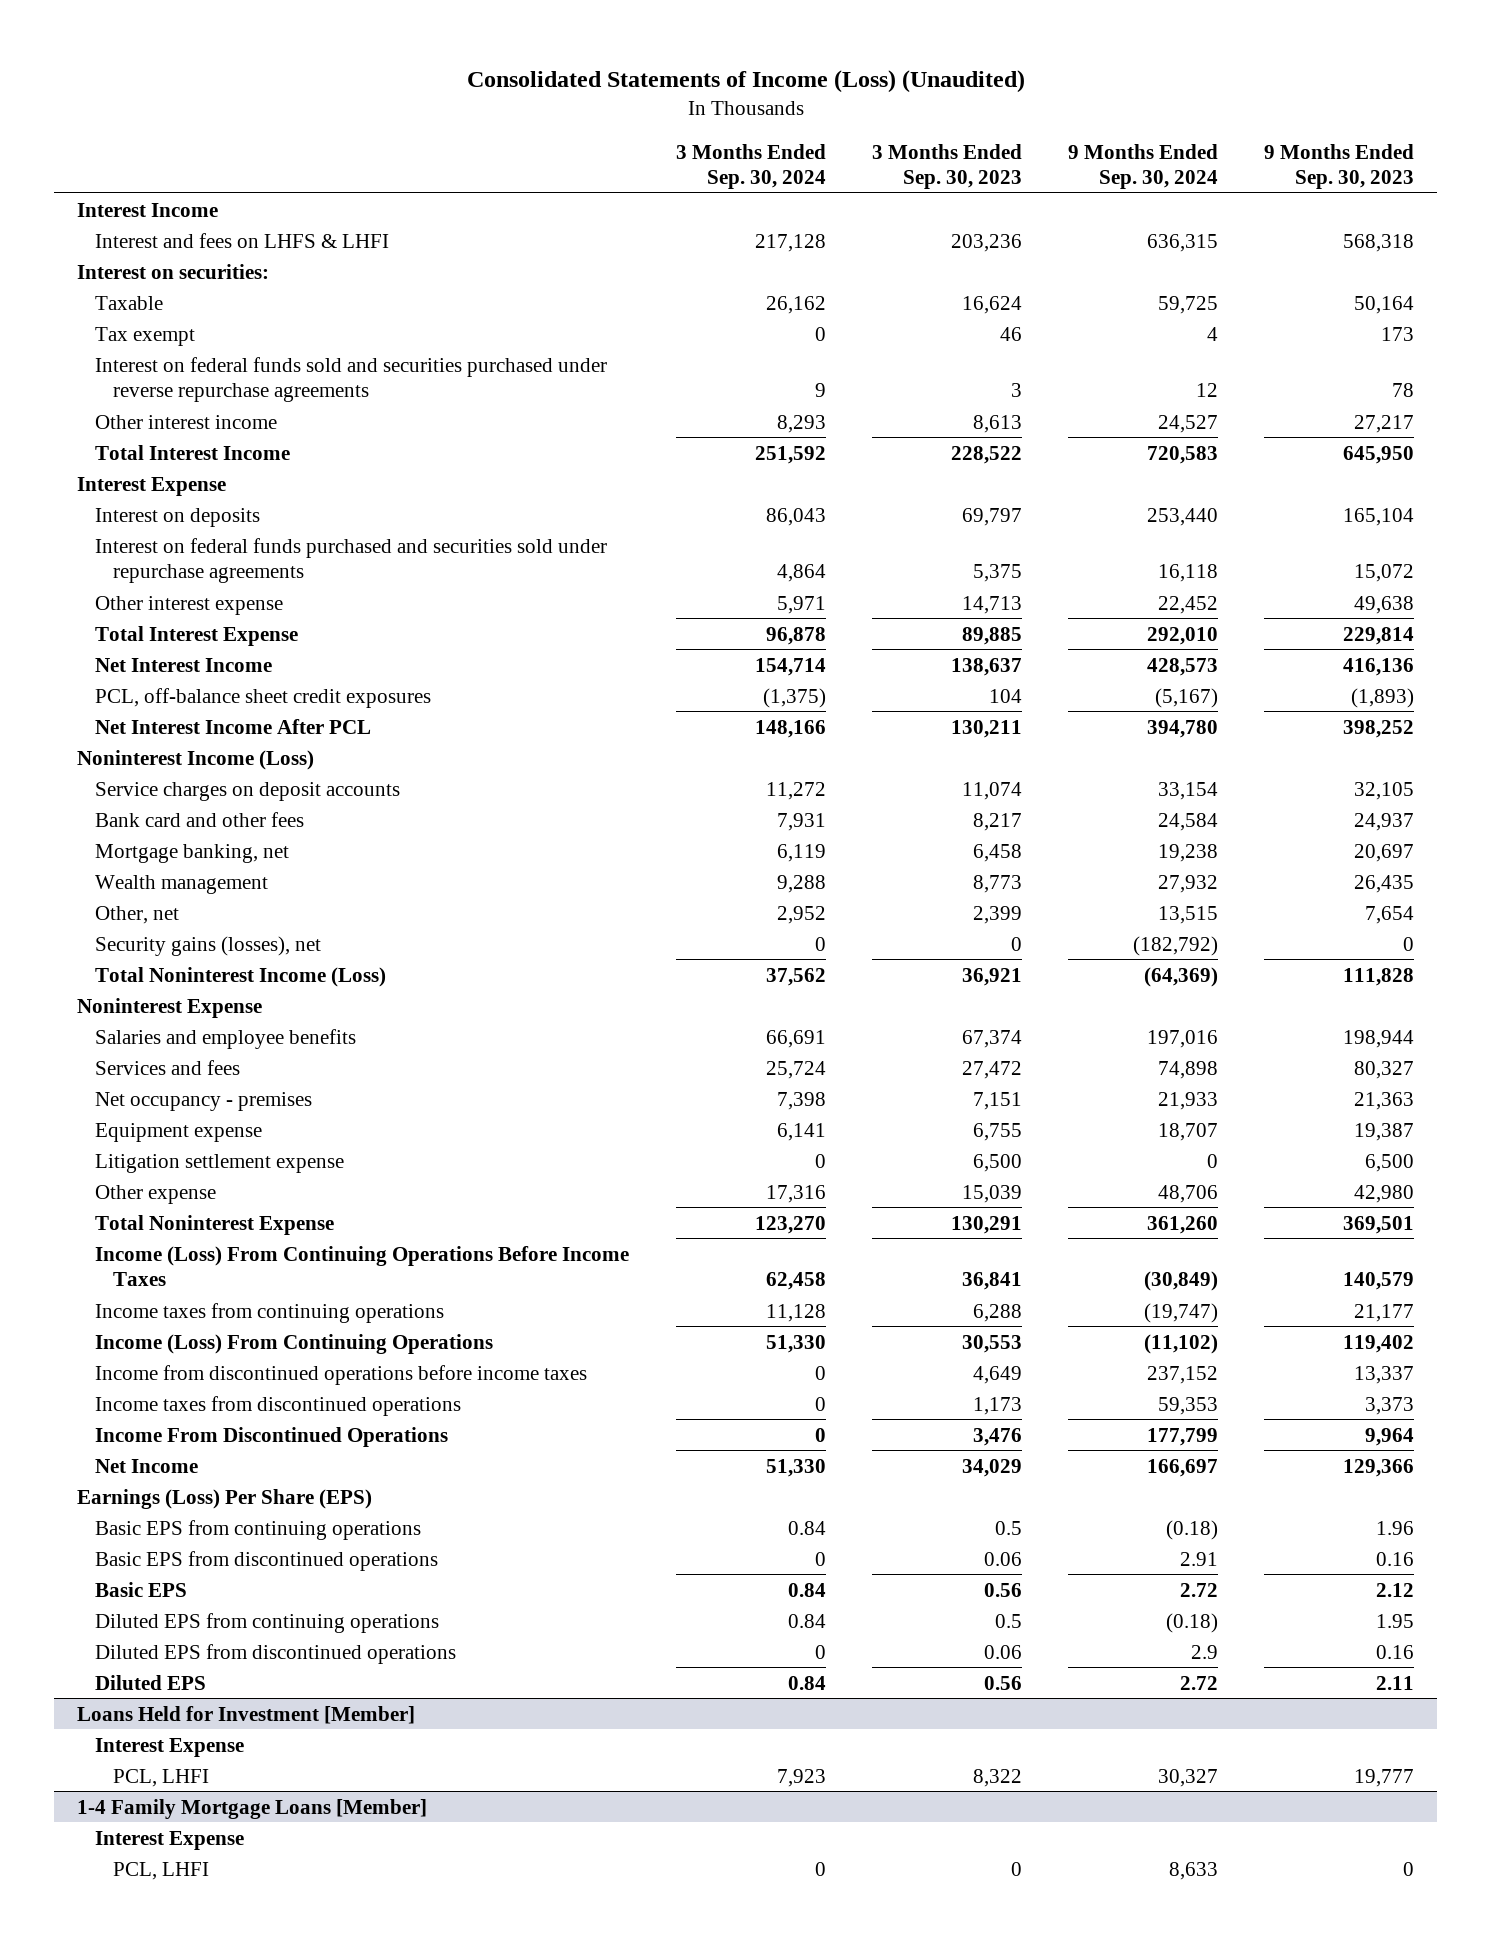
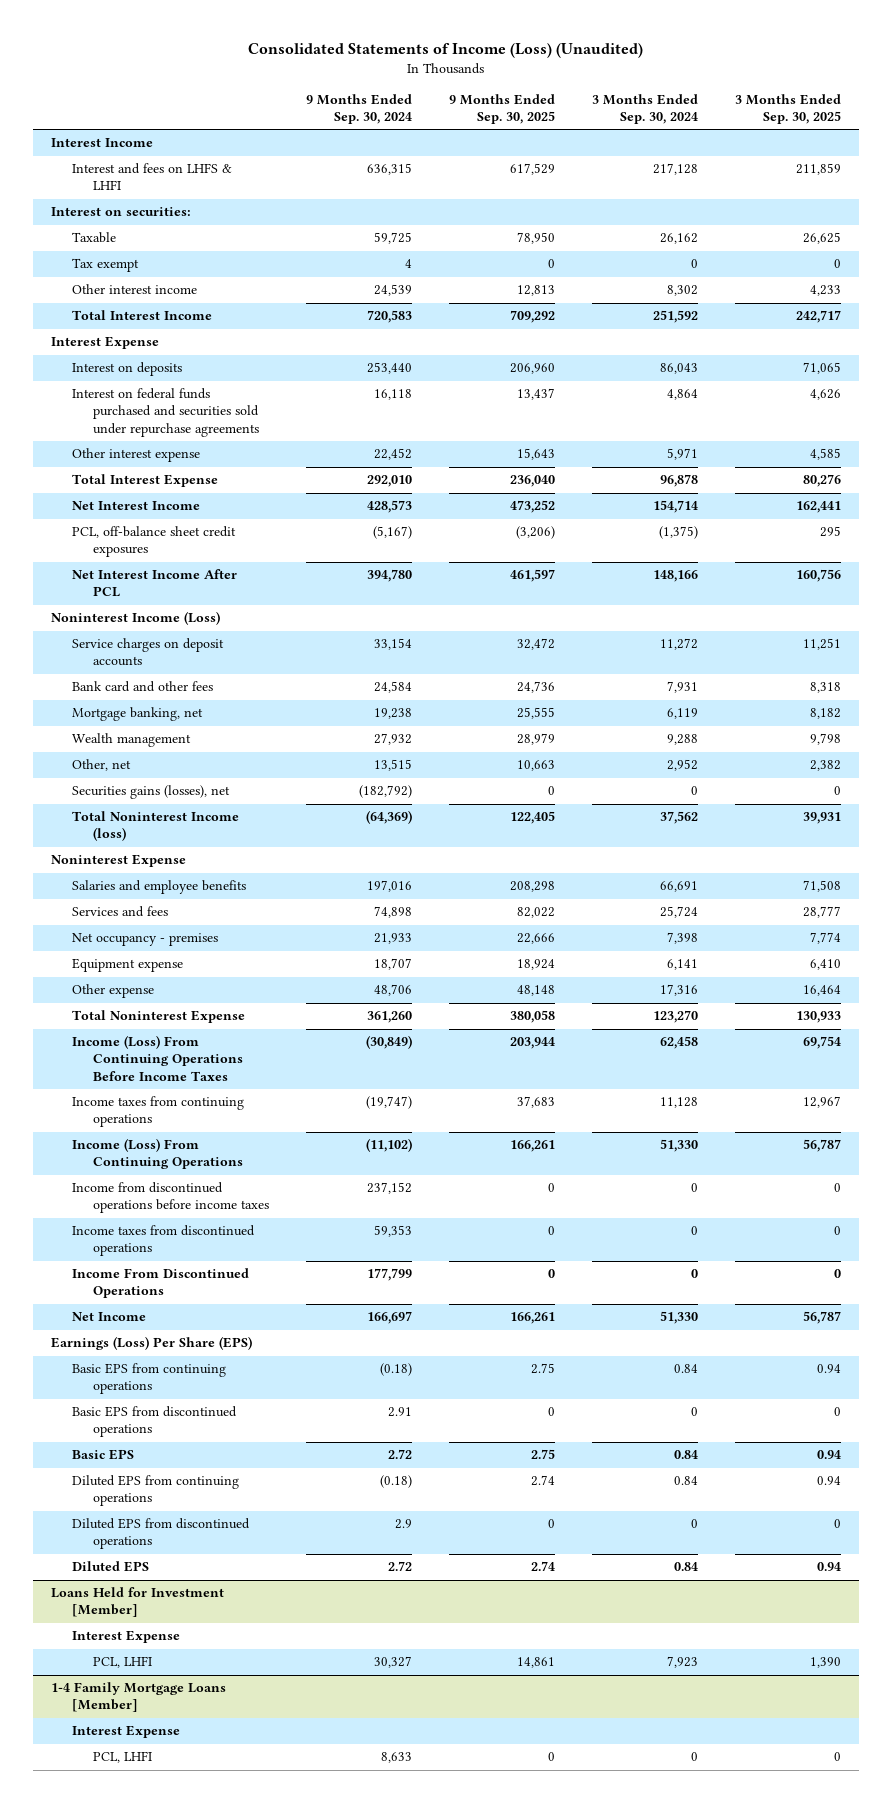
- | 3 Months Ended Sep. 30, 2024 | 3 Months Ended Sep. 30, 2023 | 9 Months Ended Sep. 30, 2024 | 9 Months Ended Sep. 30, 2023
+ | 9 Months Ended Sep. 30, 2024 | 9 Months Ended Sep. 30, 2025 | 3 Months Ended Sep. 30, 2024 | 3 Months Ended Sep. 30, 2025
- Interest on federal funds sold and securities purchased under reverse repurchase agreements | 9 | 3 | 12 | 78
- Other interest income | 8,293 | 8,613 | 24,527 | 27,217
+ Other interest income | 24,539 | 12,813 | 8,302 | 4,233
- Security gains (losses), net | 0 | 0 | (182,792) | 0
- Total Noninterest Income (Loss) | 37,562 | 36,921 | (64,369) | 111,828
+ Securities gains (losses), net | (182,792) | 0 | 0 | 0
+ Total Noninterest Income (loss) | (64,369) | 122,405 | 37,562 | 39,931
- Litigation settlement expense | 0 | 6,500 | 0 | 6,500

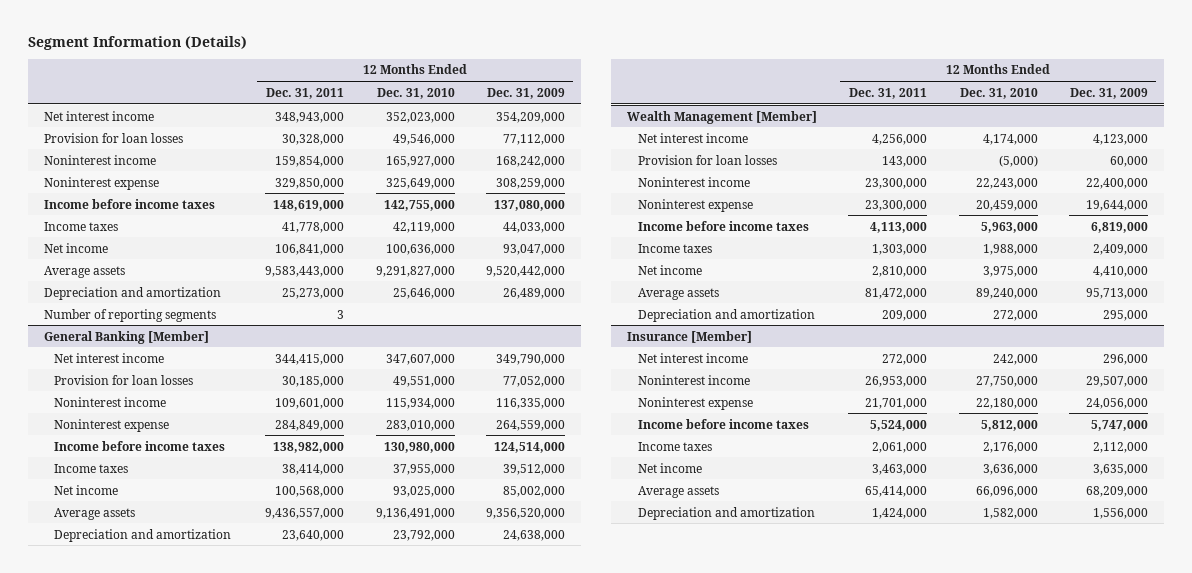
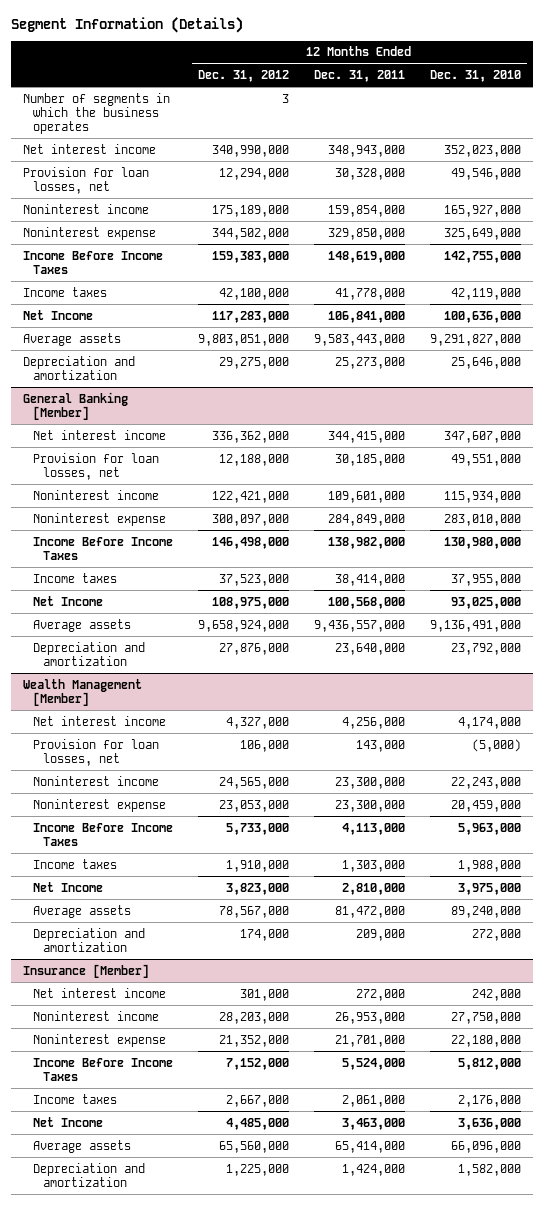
- | 12 Months Ended Dec. 31, 2011 | 12 Months Ended Dec. 31, 2010 | 12 Months Ended Dec. 31, 2009
+ | 12 Months Ended Dec. 31, 2012 | 12 Months Ended Dec. 31, 2011 | 12 Months Ended Dec. 31, 2010
+ Number of segments in which the business operates | 3 | |
- Provision for loan losses | 30,328,000 | 49,546,000 | 77,112,000
+ Provision for loan losses, net | 12,294,000 | 30,328,000 | 49,546,000
- Income before income taxes | 148,619,000 | 142,755,000 | 137,080,000
+ Income Before Income Taxes | 159,383,000 | 148,619,000 | 142,755,000
- Net income | 106,841,000 | 100,636,000 | 93,047,000
+ Net Income | 117,283,000 | 106,841,000 | 100,636,000
- Number of reporting segments | 3 | |
@ General Banking [Member]
- Provision for loan losses | 30,185,000 | 49,551,000 | 77,052,000
+ Provision for loan losses, net | 12,188,000 | 30,185,000 | 49,551,000
- Income before income taxes | 138,982,000 | 130,980,000 | 124,514,000
+ Income Before Income Taxes | 146,498,000 | 138,982,000 | 130,980,000
- Net income | 100,568,000 | 93,025,000 | 85,002,000
+ Net Income | 108,975,000 | 100,568,000 | 93,025,000
@ Wealth Management [Member]
- Provision for loan losses | 143,000 | (5,000) | 60,000
+ Provision for loan losses, net | 106,000 | 143,000 | (5,000)
- Income before income taxes | 4,113,000 | 5,963,000 | 6,819,000
+ Income Before Income Taxes | 5,733,000 | 4,113,000 | 5,963,000
- Net income | 2,810,000 | 3,975,000 | 4,410,000
+ Net Income | 3,823,000 | 2,810,000 | 3,975,000
@ Insurance [Member]
- Income before income taxes | 5,524,000 | 5,812,000 | 5,747,000
+ Income Before Income Taxes | 7,152,000 | 5,524,000 | 5,812,000
- Net income | 3,463,000 | 3,636,000 | 3,635,000
+ Net Income | 4,485,000 | 3,463,000 | 3,636,000

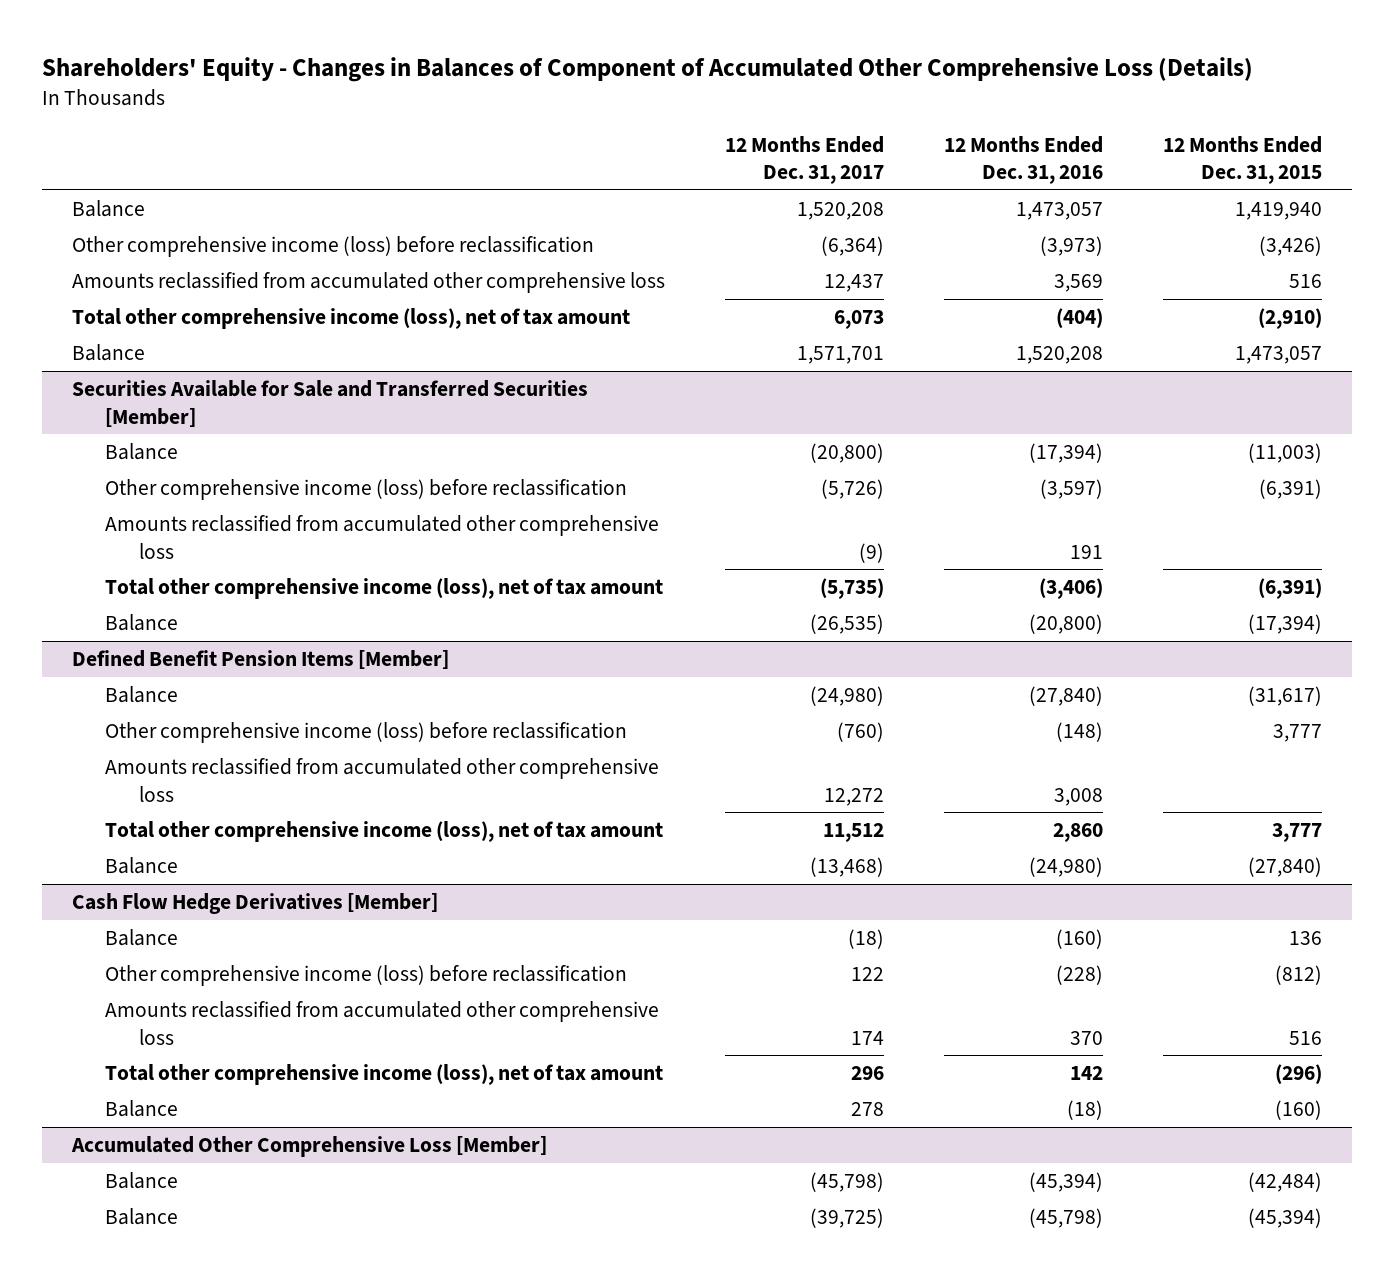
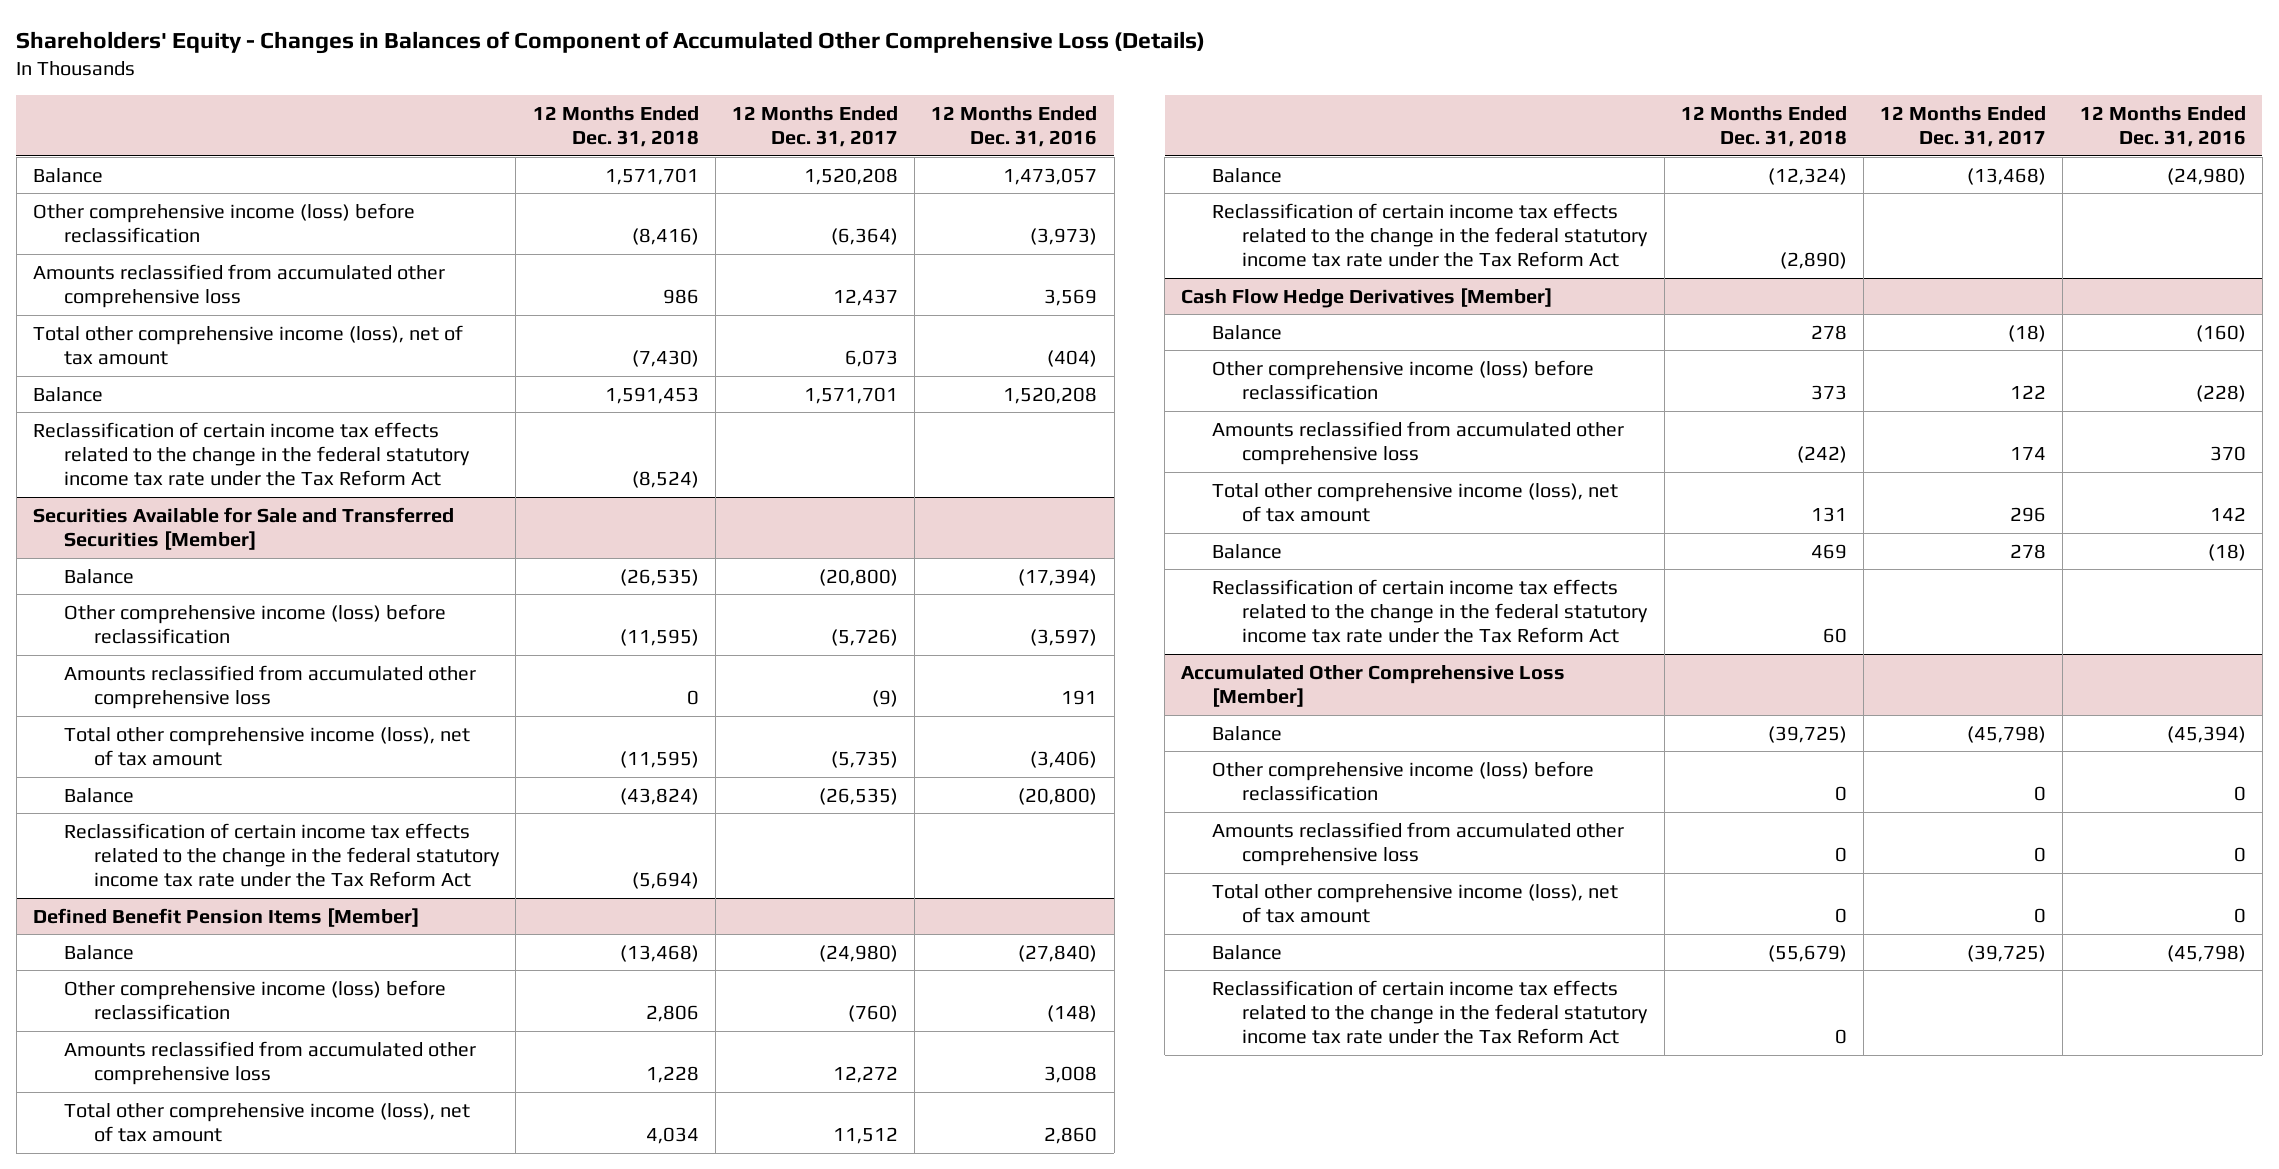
- | 12 Months Ended Dec. 31, 2017 | 12 Months Ended Dec. 31, 2016 | 12 Months Ended Dec. 31, 2015
+ | 12 Months Ended Dec. 31, 2018 | 12 Months Ended Dec. 31, 2017 | 12 Months Ended Dec. 31, 2016
+ Reclassification of certain income tax effects related to the change in the federal statutory income tax rate under the Tax Reform Act | (8,524) | |
@ Securities Available for Sale and Transferred Securities [Member]
+ Reclassification of certain income tax effects related to the change in the federal statutory income tax rate under the Tax Reform Act | (5,694) | |
@ Defined Benefit Pension Items [Member]
+ Reclassification of certain income tax effects related to the change in the federal statutory income tax rate under the Tax Reform Act | (2,890) | |
@ Cash Flow Hedge Derivatives [Member]
+ Reclassification of certain income tax effects related to the change in the federal statutory income tax rate under the Tax Reform Act | 60 | |
@ Accumulated Other Comprehensive Loss [Member]
+ Other comprehensive income (loss) before reclassification | 0 | 0 | 0
+ Amounts reclassified from accumulated other comprehensive loss | 0 | 0 | 0
+ Total other comprehensive income (loss), net of tax amount | 0 | 0 | 0
+ Reclassification of certain income tax effects related to the change in the federal statutory income tax rate under the Tax Reform Act | 0 | |

